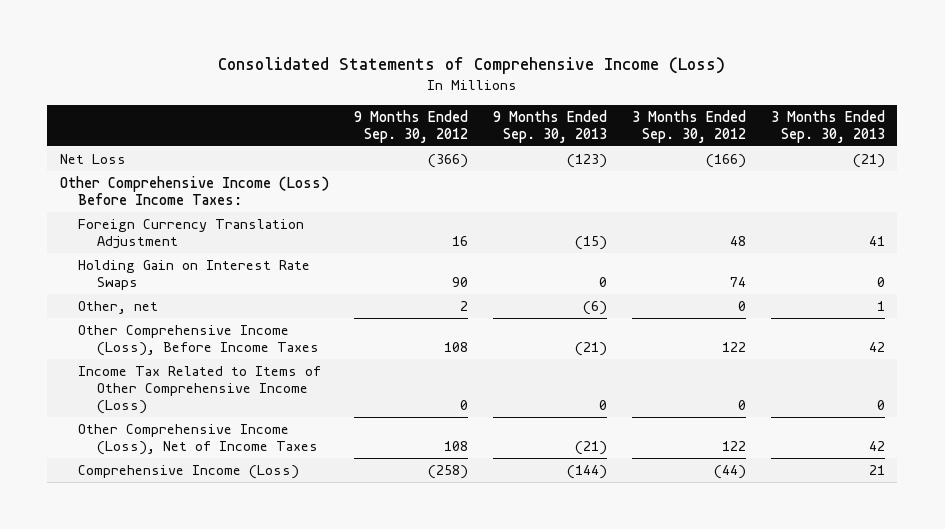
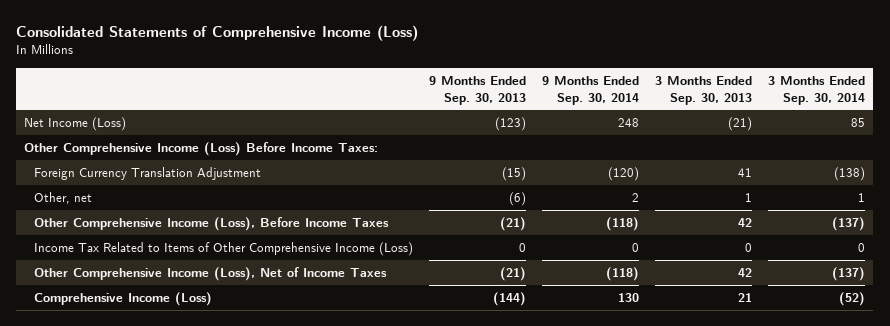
- | 9 Months Ended Sep. 30, 2012 | 9 Months Ended Sep. 30, 2013 | 3 Months Ended Sep. 30, 2012 | 3 Months Ended Sep. 30, 2013
+ | 9 Months Ended Sep. 30, 2013 | 9 Months Ended Sep. 30, 2014 | 3 Months Ended Sep. 30, 2013 | 3 Months Ended Sep. 30, 2014
- Net Loss | (366) | (123) | (166) | (21)
+ Net Income (Loss) | (123) | 248 | (21) | 85
- Holding Gain on Interest Rate Swaps | 90 | 0 | 74 | 0

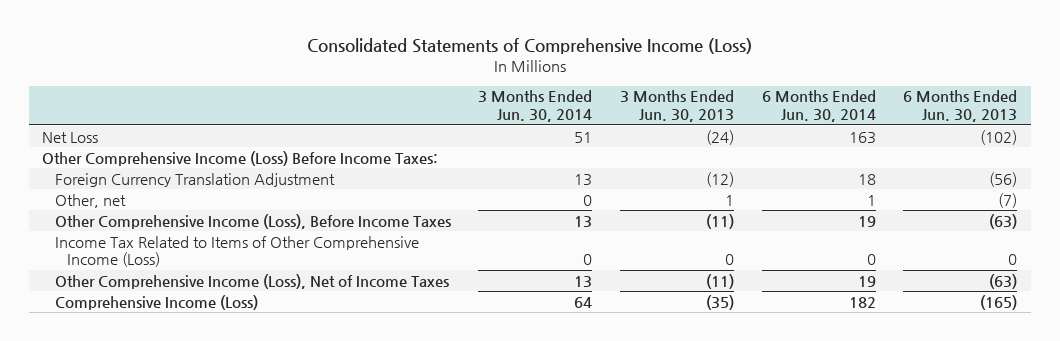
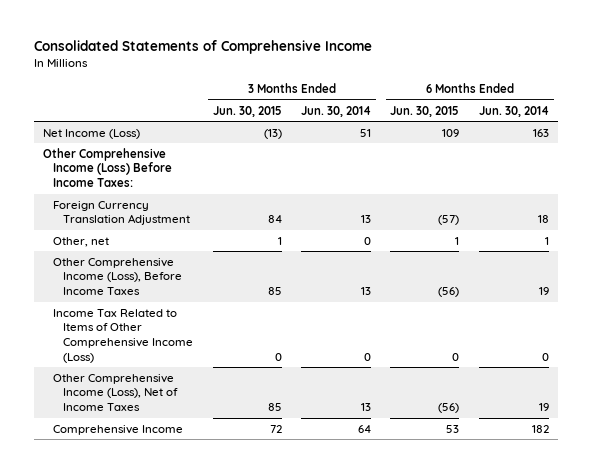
- Consolidated Statements of Comprehensive Income (Loss)
+ Consolidated Statements of Comprehensive Income
- | 3 Months Ended Jun. 30, 2014 | 3 Months Ended Jun. 30, 2013 | 6 Months Ended Jun. 30, 2014 | 6 Months Ended Jun. 30, 2013
+ | 3 Months Ended Jun. 30, 2015 | 3 Months Ended Jun. 30, 2014 | 6 Months Ended Jun. 30, 2015 | 6 Months Ended Jun. 30, 2014
- Net Loss | 51 | (24) | 163 | (102)
+ Net Income (Loss) | (13) | 51 | 109 | 163
- Comprehensive Income (Loss) | 64 | (35) | 182 | (165)
+ Comprehensive Income | 72 | 64 | 53 | 182

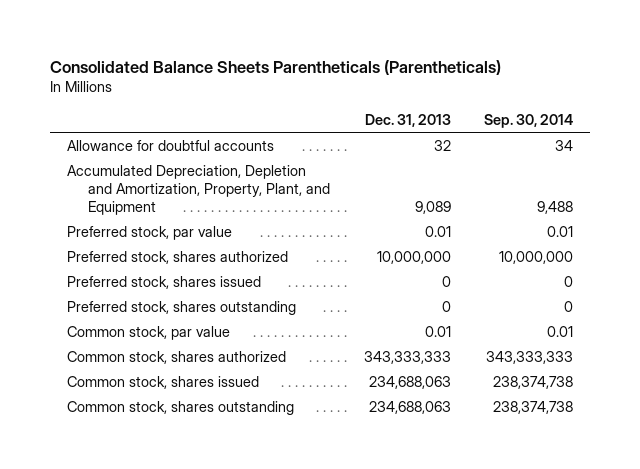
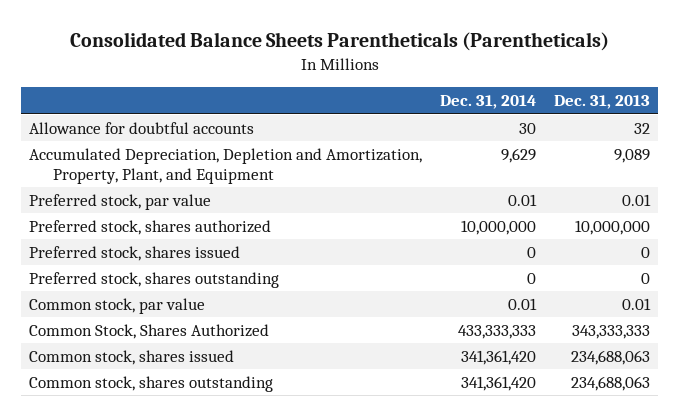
- | Dec. 31, 2013 | Sep. 30, 2014
+ | Dec. 31, 2014 | Dec. 31, 2013
- Common stock, shares authorized | 343,333,333 | 343,333,333
+ Common Stock, Shares Authorized | 433,333,333 | 343,333,333

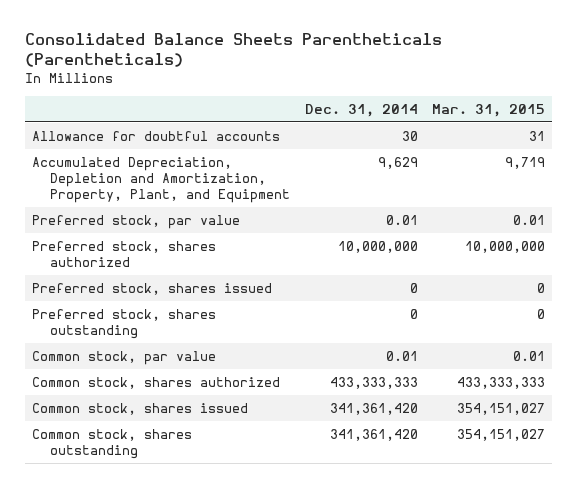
- | Dec. 31, 2014 | Dec. 31, 2013
+ | Dec. 31, 2014 | Mar. 31, 2015
- Common Stock, Shares Authorized | 433,333,333 | 343,333,333
+ Common stock, shares authorized | 433,333,333 | 433,333,333

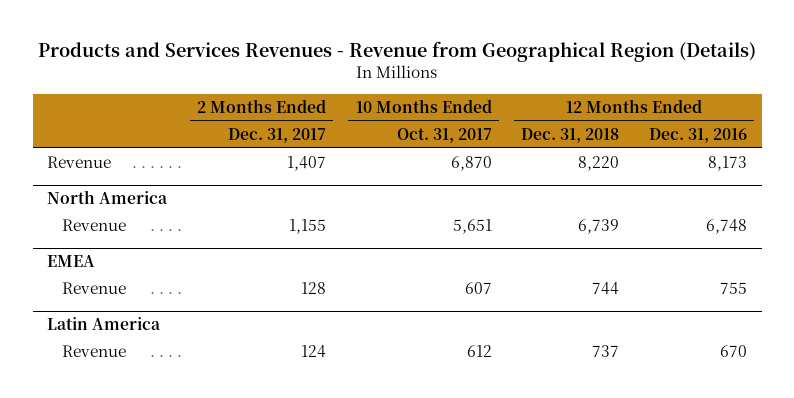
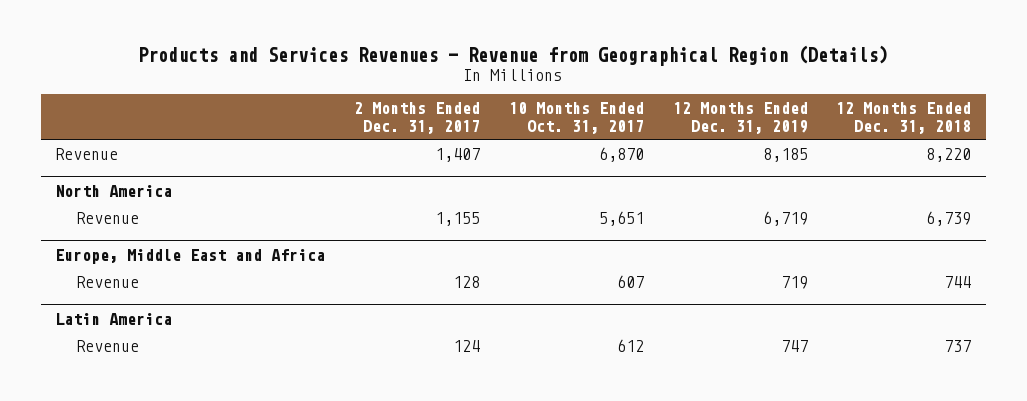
- | 2 Months Ended Dec. 31, 2017 | 10 Months Ended Oct. 31, 2017 | 12 Months Ended Dec. 31, 2018 | 12 Months Ended Dec. 31, 2016
+ | 2 Months Ended Dec. 31, 2017 | 10 Months Ended Oct. 31, 2017 | 12 Months Ended Dec. 31, 2019 | 12 Months Ended Dec. 31, 2018
- EMEA
+ Europe, Middle East and Africa

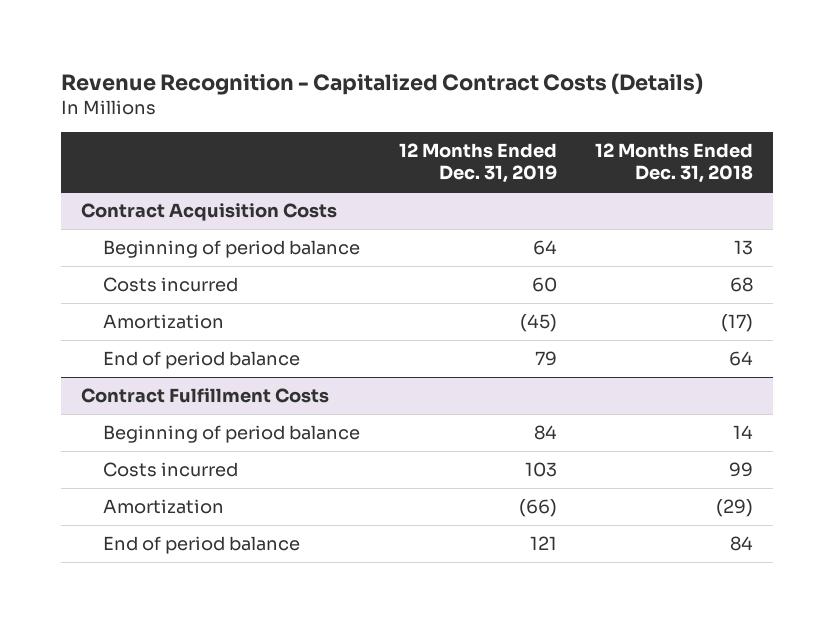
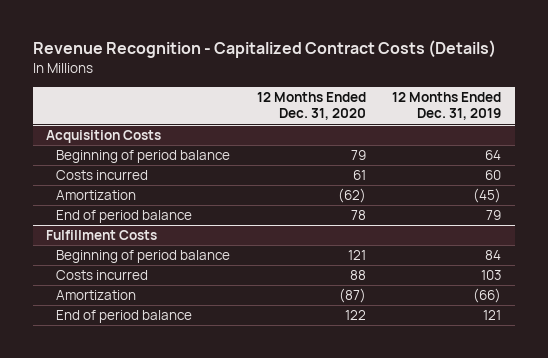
- | 12 Months Ended Dec. 31, 2019 | 12 Months Ended Dec. 31, 2018
+ | 12 Months Ended Dec. 31, 2020 | 12 Months Ended Dec. 31, 2019
- Contract Acquisition Costs
+ Acquisition Costs
- Contract Fulfillment Costs
+ Fulfillment Costs

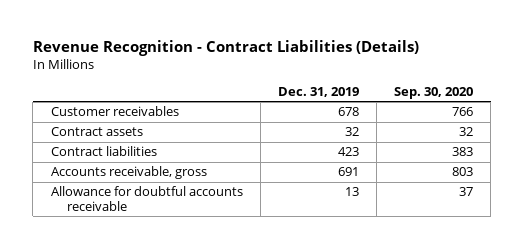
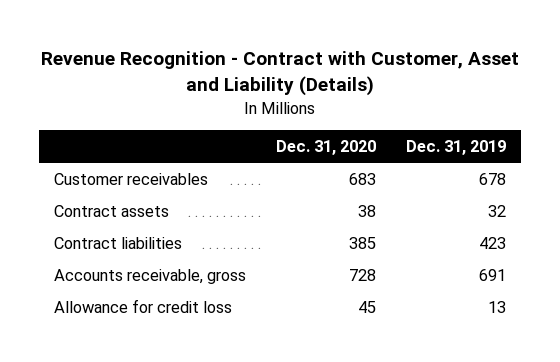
- Revenue Recognition - Contract Liabilities (Details)
+ Revenue Recognition - Contract with Customer, Asset and Liability (Details)
- | Dec. 31, 2019 | Sep. 30, 2020
+ | Dec. 31, 2020 | Dec. 31, 2019
- Allowance for doubtful accounts receivable | 13 | 37
+ Allowance for credit loss | 45 | 13

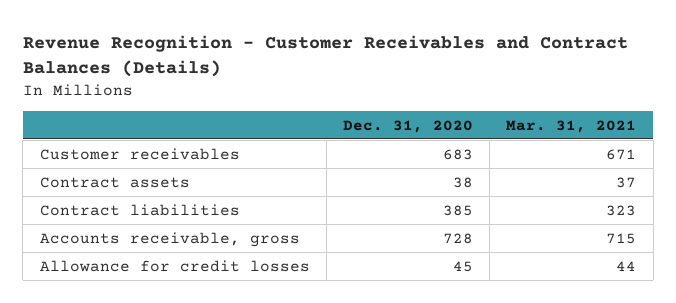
- Revenue Recognition - Contract with Customer, Asset and Liability (Details)
+ Revenue Recognition - Customer Receivables and Contract Balances (Details)
- | Dec. 31, 2020 | Dec. 31, 2019
+ | Dec. 31, 2020 | Mar. 31, 2021
- Allowance for credit loss | 45 | 13
+ Allowance for credit losses | 45 | 44

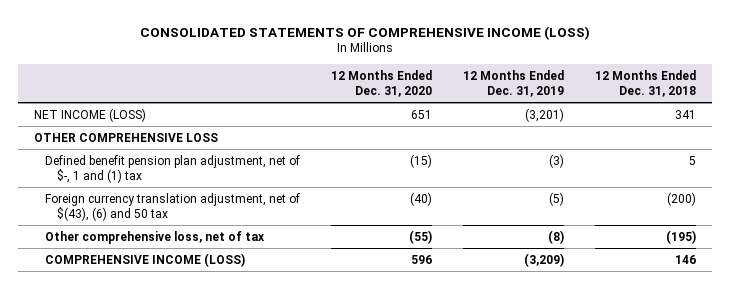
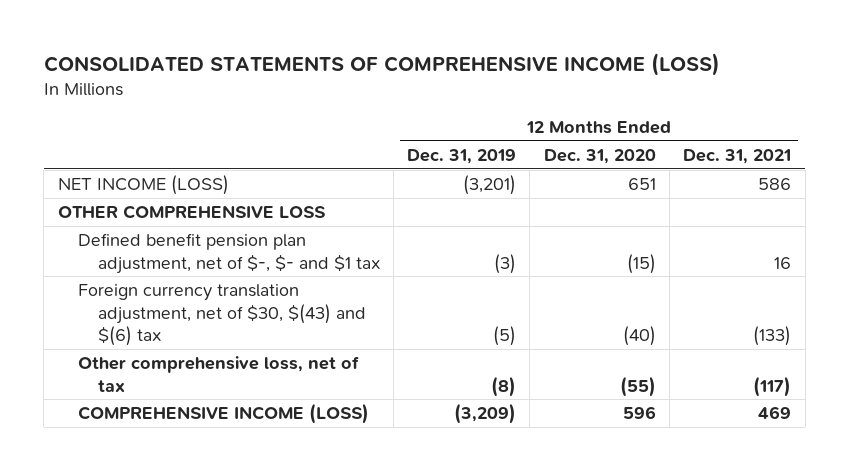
- | 12 Months Ended Dec. 31, 2020 | 12 Months Ended Dec. 31, 2019 | 12 Months Ended Dec. 31, 2018
+ | 12 Months Ended Dec. 31, 2019 | 12 Months Ended Dec. 31, 2020 | 12 Months Ended Dec. 31, 2021
- Defined benefit pension plan adjustment, net of $-, 1 and (1) tax | (15) | (3) | 5
- Foreign currency translation adjustment, net of $(43), (6) and 50 tax | (40) | (5) | (200)
+ Defined benefit pension plan adjustment, net of $-, $- and $1 tax | (3) | (15) | 16
+ Foreign currency translation adjustment, net of $30, $(43) and $(6) tax | (5) | (40) | (133)

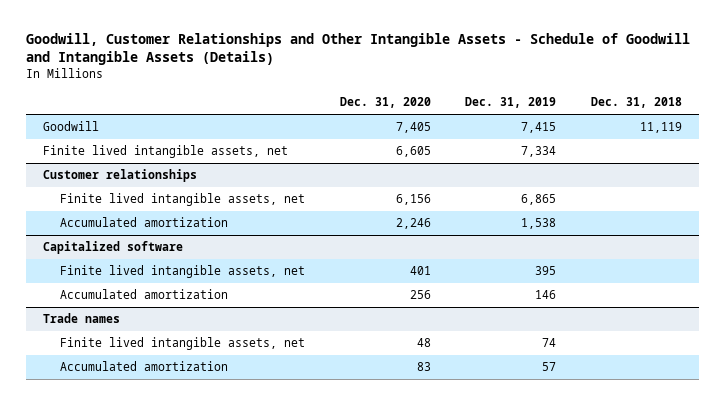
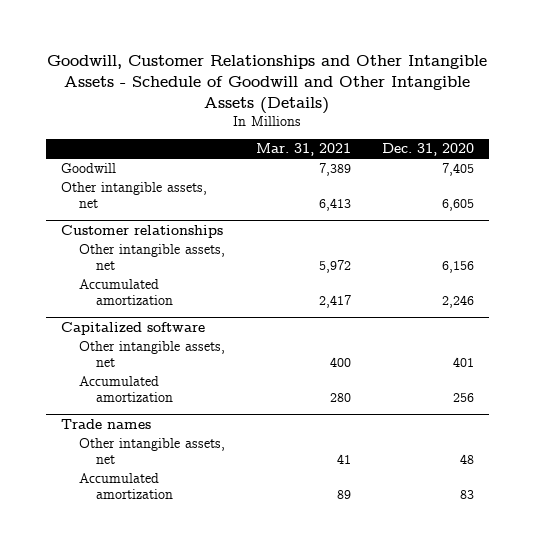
- Goodwill, Customer Relationships and Other Intangible Assets - Schedule of Goodwill and Intangible Assets (Details)
+ Goodwill, Customer Relationships and Other Intangible Assets - Schedule of Goodwill and Other Intangible Assets (Details)
- | Dec. 31, 2020 | Dec. 31, 2019 | Dec. 31, 2018
+ | Mar. 31, 2021 | Dec. 31, 2020
- Finite lived intangible assets, net | 6,605 | 7,334 |
+ Other intangible assets, net | 6,413 | 6,605
@ Customer relationships
- Finite lived intangible assets, net | 6,156 | 6,865 |
+ Other intangible assets, net | 5,972 | 6,156
@ Capitalized software
- Finite lived intangible assets, net | 401 | 395 |
+ Other intangible assets, net | 400 | 401
@ Trade names
- Finite lived intangible assets, net | 48 | 74 |
+ Other intangible assets, net | 41 | 48

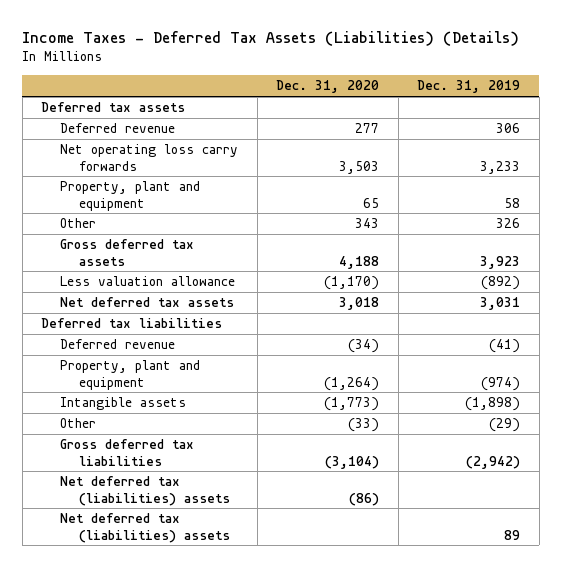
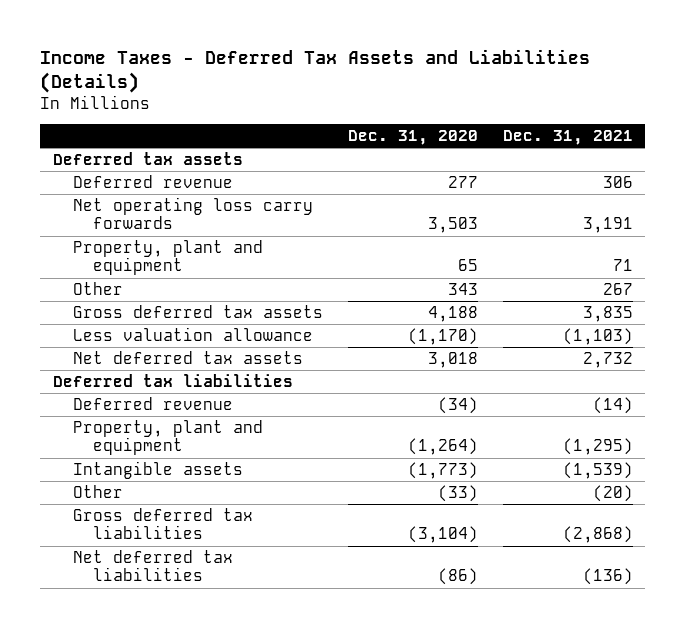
- Income Taxes - Deferred Tax Assets (Liabilities) (Details)
+ Income Taxes - Deferred Tax Assets and Liabilities (Details)
- | Dec. 31, 2020 | Dec. 31, 2019
+ | Dec. 31, 2020 | Dec. 31, 2021
- Net deferred tax (liabilities) assets | (86) |
- Net deferred tax (liabilities) assets | | 89
+ Net deferred tax liabilities | (86) | (136)

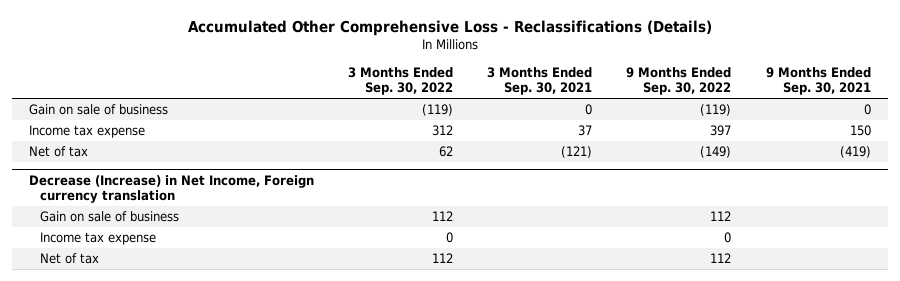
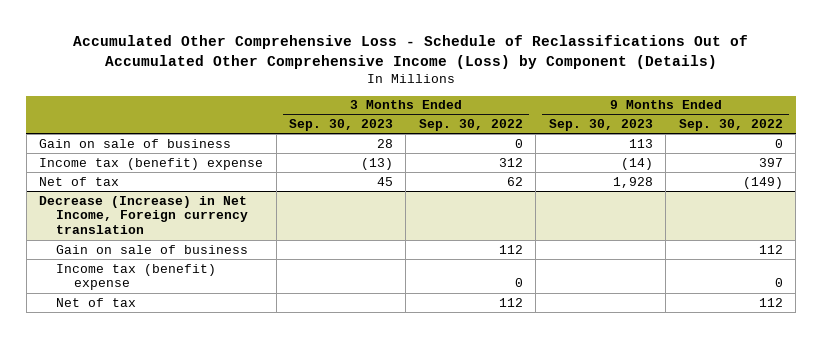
- Accumulated Other Comprehensive Loss - Reclassifications (Details)
+ Accumulated Other Comprehensive Loss - Schedule of Reclassifications Out of Accumulated Other Comprehensive Income (Loss) by Component (Details)
- | 3 Months Ended Sep. 30, 2022 | 3 Months Ended Sep. 30, 2021 | 9 Months Ended Sep. 30, 2022 | 9 Months Ended Sep. 30, 2021
+ | 3 Months Ended Sep. 30, 2023 | 3 Months Ended Sep. 30, 2022 | 9 Months Ended Sep. 30, 2023 | 9 Months Ended Sep. 30, 2022
- Gain on sale of business | (119) | 0 | (119) | 0
- Income tax expense | 312 | 37 | 397 | 150
+ Gain on sale of business | 28 | 0 | 113 | 0
+ Income tax (benefit) expense | (13) | 312 | (14) | 397
@ Decrease (Increase) in Net Income, Foreign currency translation
- Income tax expense | 0 | | 0 |
+ Income tax (benefit) expense | | 0 | | 0

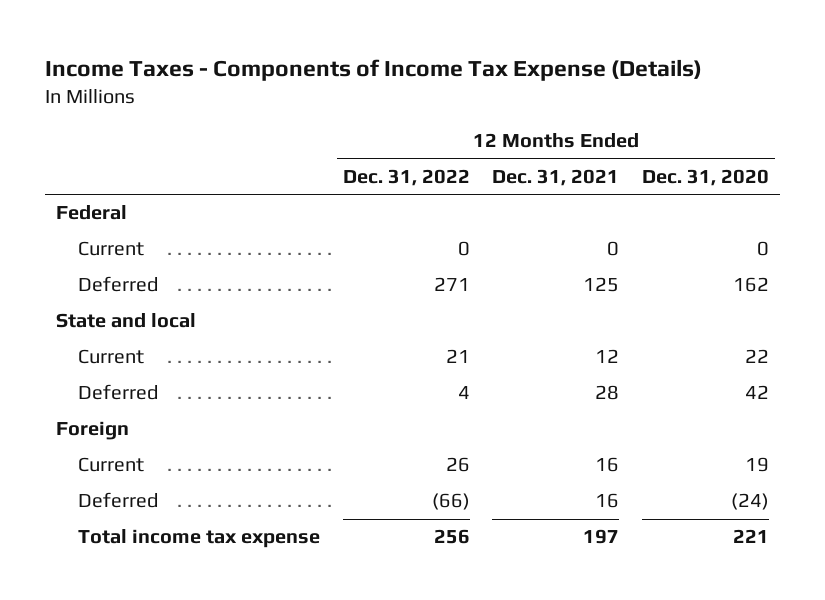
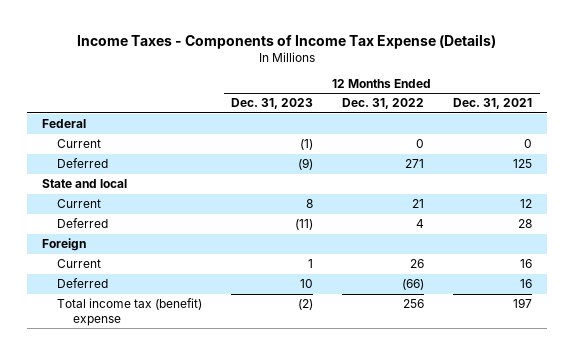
- | 12 Months Ended Dec. 31, 2022 | 12 Months Ended Dec. 31, 2021 | 12 Months Ended Dec. 31, 2020
+ | 12 Months Ended Dec. 31, 2023 | 12 Months Ended Dec. 31, 2022 | 12 Months Ended Dec. 31, 2021
- Total income tax expense | 256 | 197 | 221
+ Total income tax (benefit) expense | (2) | 256 | 197

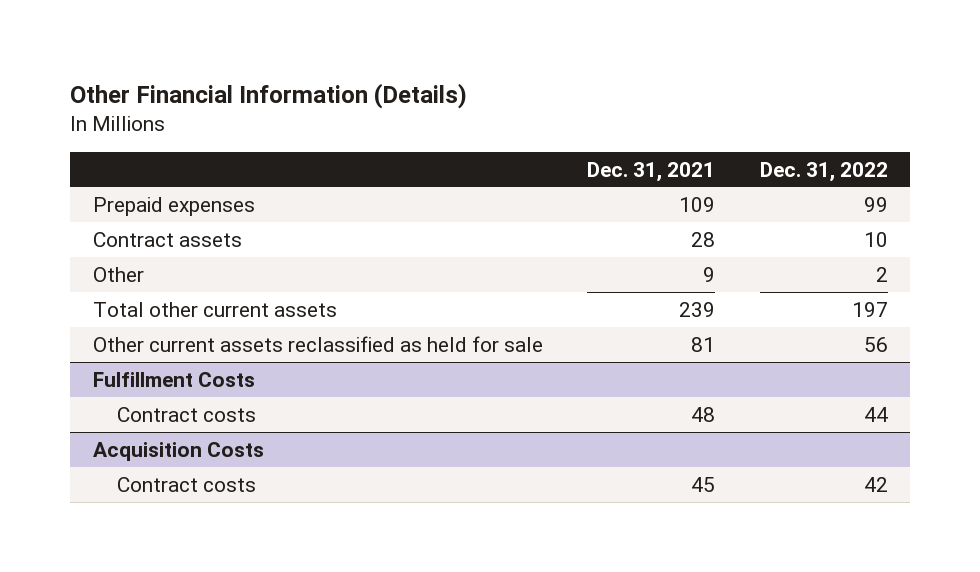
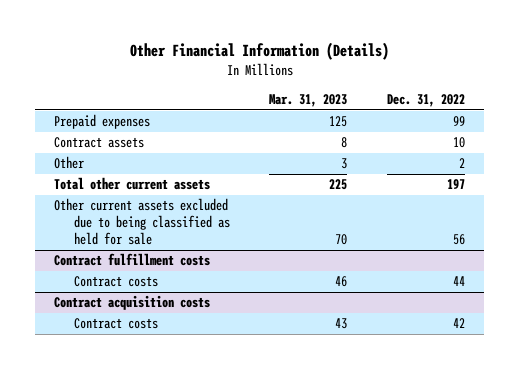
- | Dec. 31, 2021 | Dec. 31, 2022
+ | Mar. 31, 2023 | Dec. 31, 2022
- Other current assets reclassified as held for sale | 81 | 56
- Fulfillment Costs
+ Other current assets excluded due to being classified as held for sale | 70 | 56
+ Contract fulfillment costs
- Acquisition Costs
+ Contract acquisition costs

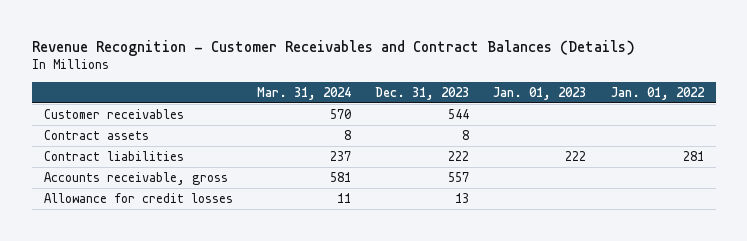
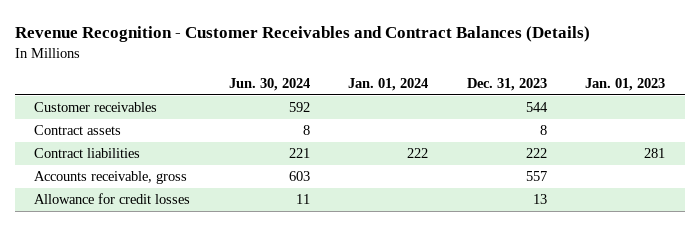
- | Mar. 31, 2024 | Dec. 31, 2023 | Jan. 01, 2023 | Jan. 01, 2022
+ | Jun. 30, 2024 | Jan. 01, 2024 | Dec. 31, 2023 | Jan. 01, 2023
- Contract liabilities | 237 | 222 | 222 | 281
+ Contract liabilities | 221 | 222 | 222 | 281

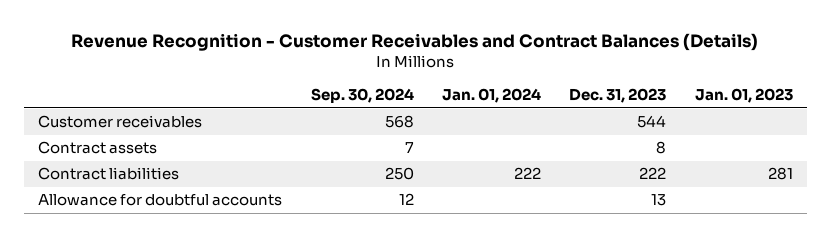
- | Jun. 30, 2024 | Jan. 01, 2024 | Dec. 31, 2023 | Jan. 01, 2023
+ | Sep. 30, 2024 | Jan. 01, 2024 | Dec. 31, 2023 | Jan. 01, 2023
- Accounts receivable, gross | 603 | | 557 |
- Allowance for credit losses | 11 | | 13 |
+ Allowance for doubtful accounts | 12 | | 13 |

